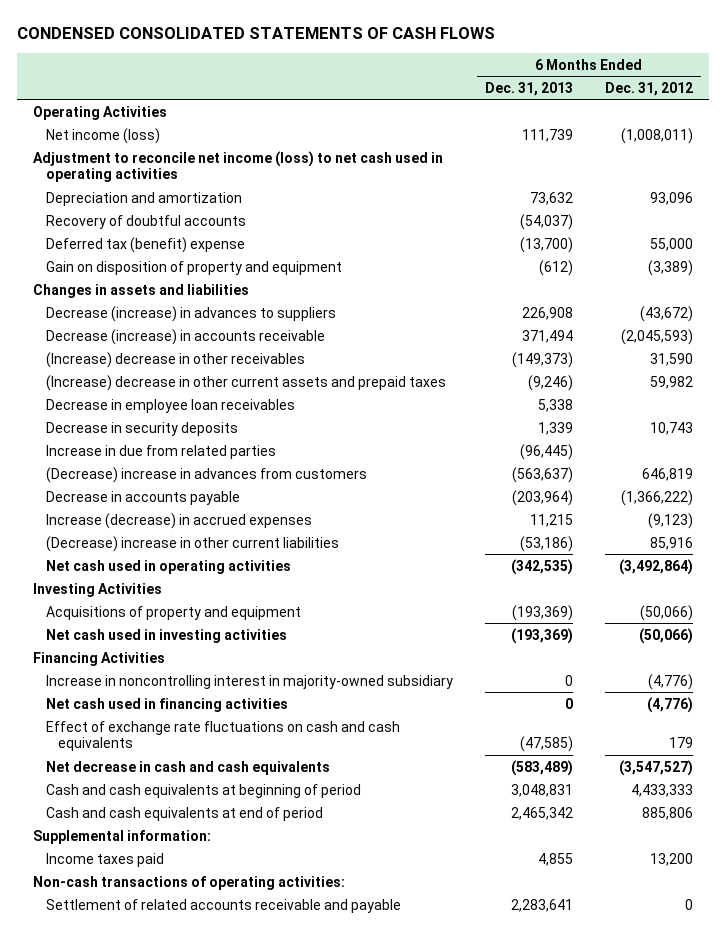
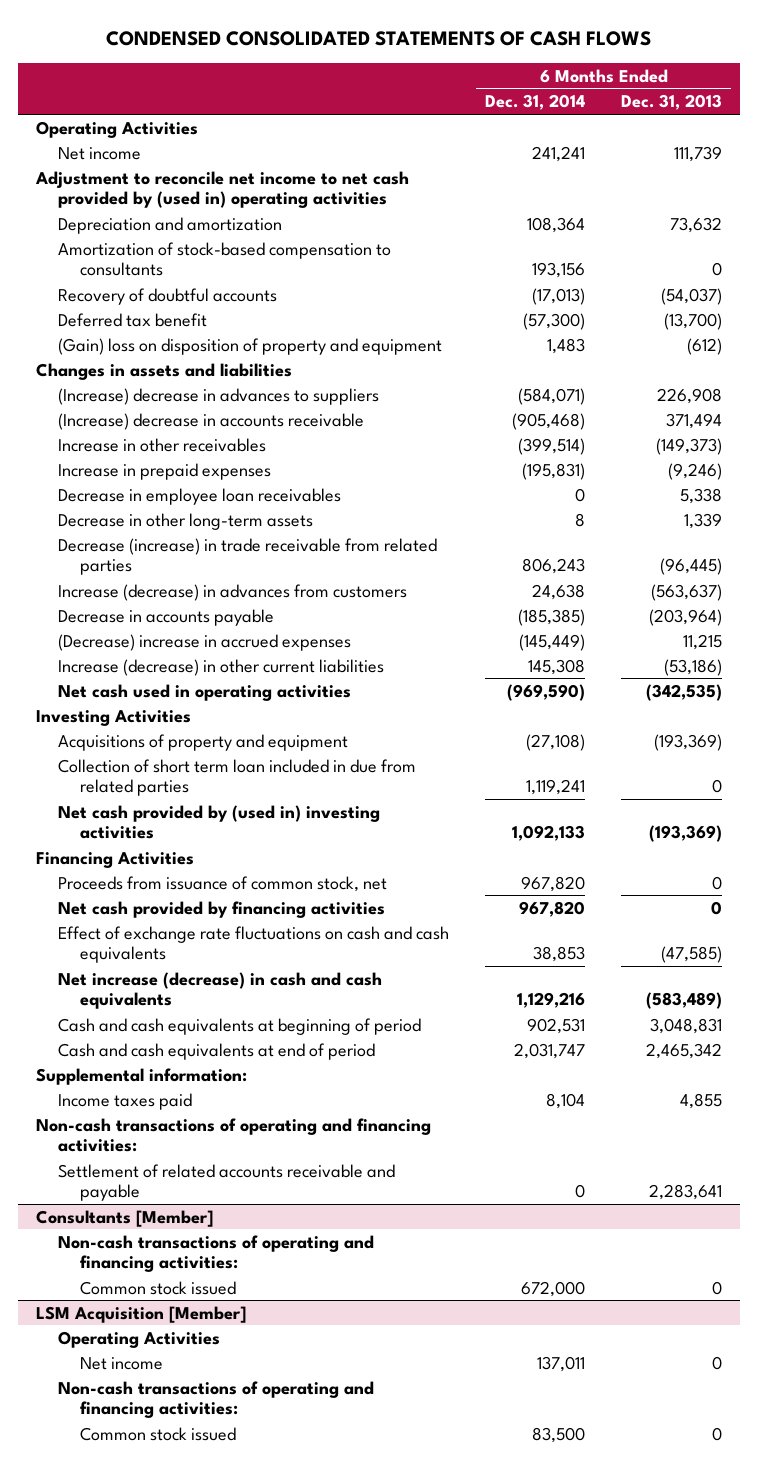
- | 6 Months Ended Dec. 31, 2013 | 6 Months Ended Dec. 31, 2012
+ | 6 Months Ended Dec. 31, 2014 | 6 Months Ended Dec. 31, 2013
- Net income (loss) | 111,739 | (1,008,011)
- Adjustment to reconcile net income (loss) to net cash used in operating activities
+ Net income | 241,241 | 111,739
+ Adjustment to reconcile net income to net cash provided by (used in) operating activities
+ Amortization of stock-based compensation to consultants | 193,156 | 0
- Deferred tax (benefit) expense | (13,700) | 55,000
- Gain on disposition of property and equipment | (612) | (3,389)
+ Deferred tax benefit | (57,300) | (13,700)
+ (Gain) loss on disposition of property and equipment | 1,483 | (612)
- Decrease (increase) in advances to suppliers | 226,908 | (43,672)
- Decrease (increase) in accounts receivable | 371,494 | (2,045,593)
- (Increase) decrease in other receivables | (149,373) | 31,590
- (Increase) decrease in other current assets and prepaid taxes | (9,246) | 59,982
+ (Increase) decrease in advances to suppliers | (584,071) | 226,908
+ (Increase) decrease in accounts receivable | (905,468) | 371,494
+ Increase in other receivables | (399,514) | (149,373)
+ Increase in prepaid expenses | (195,831) | (9,246)
- Decrease in security deposits | 1,339 | 10,743
- Increase in due from related parties | (96,445) |
- (Decrease) increase in advances from customers | (563,637) | 646,819
+ Decrease in other long-term assets | 8 | 1,339
+ Decrease (increase) in trade receivable from related parties | 806,243 | (96,445)
+ Increase (decrease) in advances from customers | 24,638 | (563,637)
- Increase (decrease) in accrued expenses | 11,215 | (9,123)
- (Decrease) increase in other current liabilities | (53,186) | 85,916
+ (Decrease) increase in accrued expenses | (145,449) | 11,215
+ Increase (decrease) in other current liabilities | 145,308 | (53,186)
- Net cash used in investing activities | (193,369) | (50,066)
+ Collection of short term loan included in due from related parties | 1,119,241 | 0
+ Net cash provided by (used in) investing activities | 1,092,133 | (193,369)
- Increase in noncontrolling interest in majority-owned subsidiary | 0 | (4,776)
- Net cash used in financing activities | 0 | (4,776)
+ Proceeds from issuance of common stock, net | 967,820 | 0
+ Net cash provided by financing activities | 967,820 | 0
- Net decrease in cash and cash equivalents | (583,489) | (3,547,527)
+ Net increase (decrease) in cash and cash equivalents | 1,129,216 | (583,489)
- Non-cash transactions of operating activities:
+ Non-cash transactions of operating and financing activities:
+ Consultants [Member]
+ Non-cash transactions of operating and financing activities:
+ Common stock issued | 672,000 | 0
+ LSM Acquisition [Member]
+ Operating Activities
+ Net income | 137,011 | 0
+ Non-cash transactions of operating and financing activities:
+ Common stock issued | 83,500 | 0

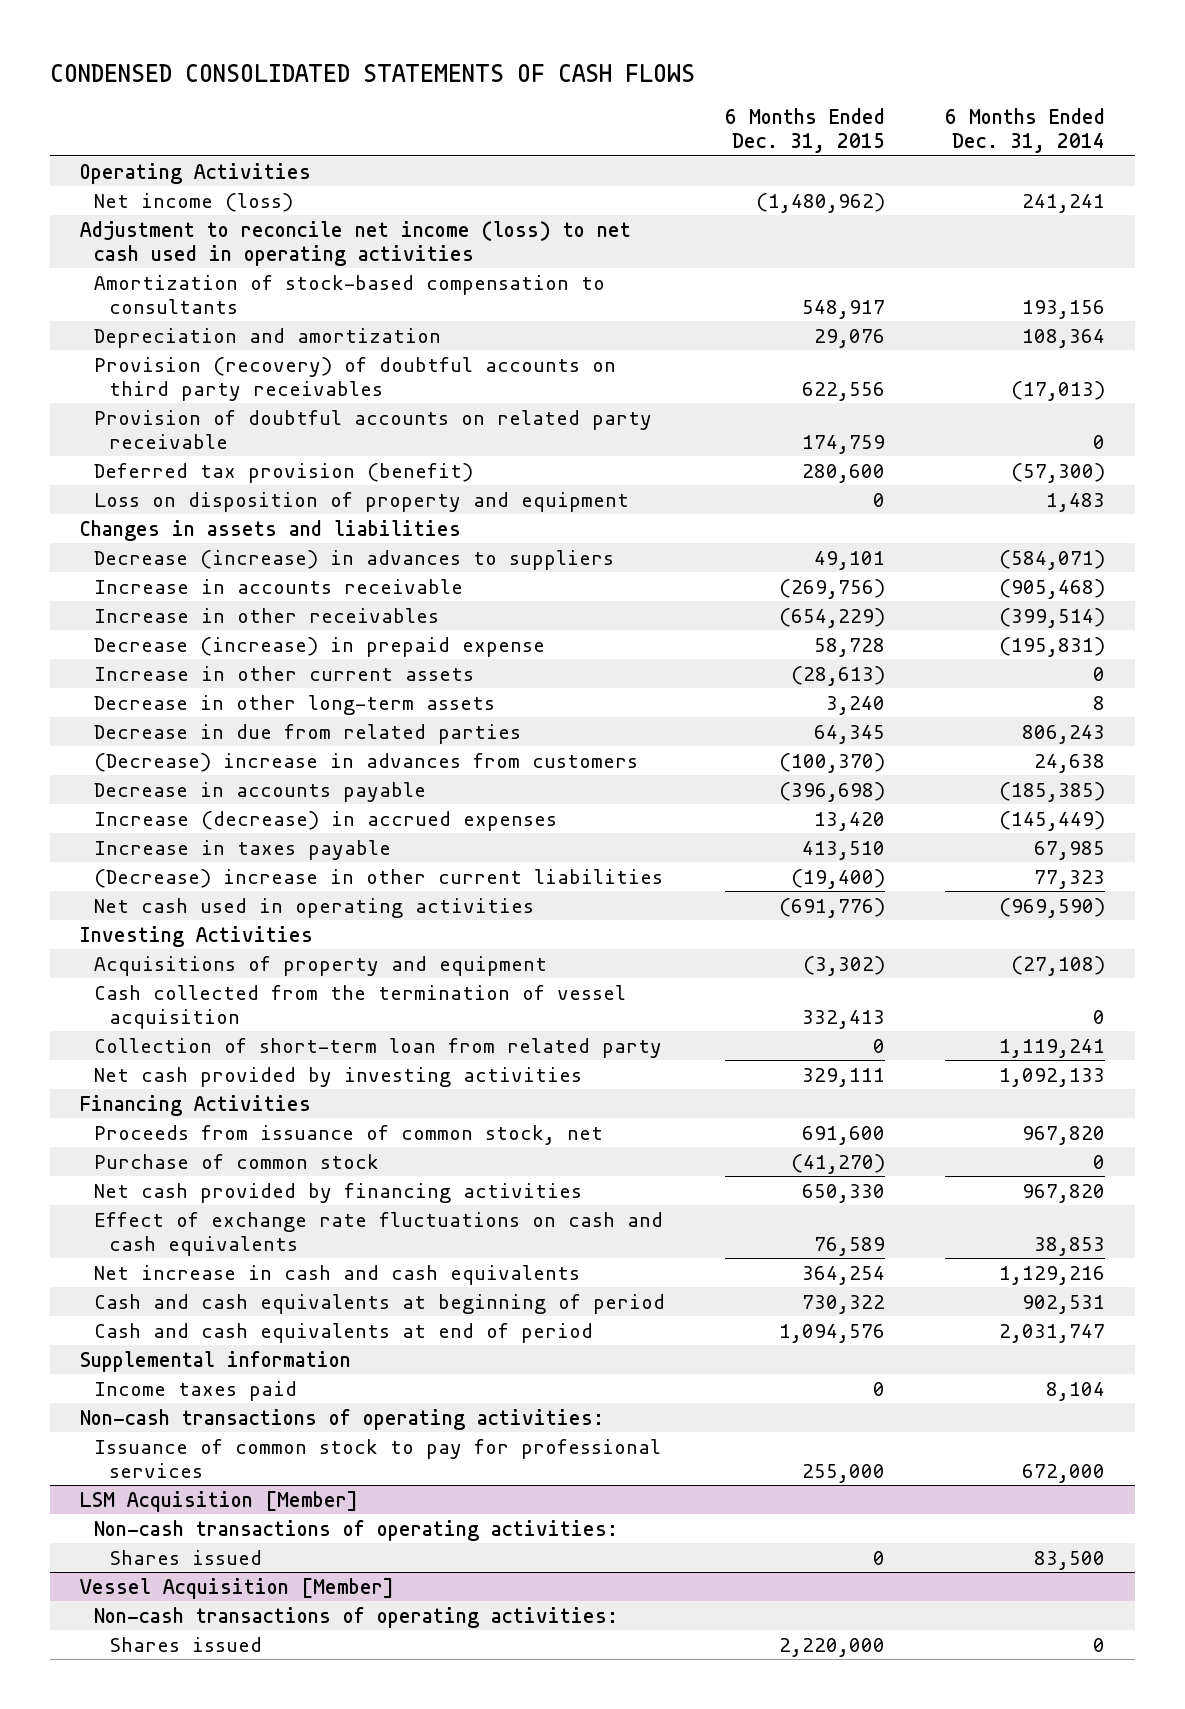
- | 6 Months Ended Dec. 31, 2014 | 6 Months Ended Dec. 31, 2013
+ | 6 Months Ended Dec. 31, 2015 | 6 Months Ended Dec. 31, 2014
- Net income | 241,241 | 111,739
- Adjustment to reconcile net income to net cash provided by (used in) operating activities
+ Net income (loss) | (1,480,962) | 241,241
+ Adjustment to reconcile net income (loss) to net cash used in operating activities
- Recovery of doubtful accounts | (17,013) | (54,037)
- Deferred tax benefit | (57,300) | (13,700)
- (Gain) loss on disposition of property and equipment | 1,483 | (612)
moved down: Depreciation and amortization | 29,076 | 108,364
+ Provision (recovery) of doubtful accounts on third party receivables | 622,556 | (17,013)
+ Provision of doubtful accounts on related party receivable | 174,759 | 0
+ Deferred tax provision (benefit) | 280,600 | (57,300)
+ Loss on disposition of property and equipment | 0 | 1,483
- (Increase) decrease in advances to suppliers | (584,071) | 226,908
- (Increase) decrease in accounts receivable | (905,468) | 371,494
+ Decrease (increase) in advances to suppliers | 49,101 | (584,071)
+ Increase in accounts receivable | (269,756) | (905,468)
- Increase in prepaid expenses | (195,831) | (9,246)
- Decrease in employee loan receivables | 0 | 5,338
+ Decrease (increase) in prepaid expense | 58,728 | (195,831)
+ Increase in other current assets | (28,613) | 0
- Decrease (increase) in trade receivable from related parties | 806,243 | (96,445)
- Increase (decrease) in advances from customers | 24,638 | (563,637)
+ Decrease in due from related parties | 64,345 | 806,243
+ (Decrease) increase in advances from customers | (100,370) | 24,638
- (Decrease) increase in accrued expenses | (145,449) | 11,215
- Increase (decrease) in other current liabilities | 145,308 | (53,186)
+ Increase (decrease) in accrued expenses | 13,420 | (145,449)
+ Increase in taxes payable | 413,510 | 67,985
+ (Decrease) increase in other current liabilities | (19,400) | 77,323
- Collection of short term loan included in due from related parties | 1,119,241 | 0
- Net cash provided by (used in) investing activities | 1,092,133 | (193,369)
+ Cash collected from the termination of vessel acquisition | 332,413 | 0
+ Collection of short-term loan from related party | 0 | 1,119,241
+ Net cash provided by investing activities | 329,111 | 1,092,133
+ Purchase of common stock | (41,270) | 0
- Net increase (decrease) in cash and cash equivalents | 1,129,216 | (583,489)
+ Net increase in cash and cash equivalents | 364,254 | 1,129,216
- Supplemental information:
+ Supplemental information
- Non-cash transactions of operating and financing activities:
- Settlement of related accounts receivable and payable | 0 | 2,283,641
- Consultants [Member]
- Non-cash transactions of operating and financing activities:
- Common stock issued | 672,000 | 0
+ Non-cash transactions of operating activities:
+ Issuance of common stock to pay for professional services | 255,000 | 672,000
@ LSM Acquisition [Member]
- Operating Activities
- Net income | 137,011 | 0
- Non-cash transactions of operating and financing activities:
- Common stock issued | 83,500 | 0
+ Non-cash transactions of operating activities:
+ Shares issued | 0 | 83,500
+ Vessel Acquisition [Member]
+ Non-cash transactions of operating activities:
+ Shares issued | 2,220,000 | 0

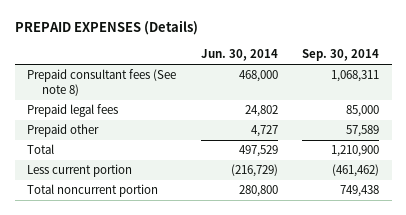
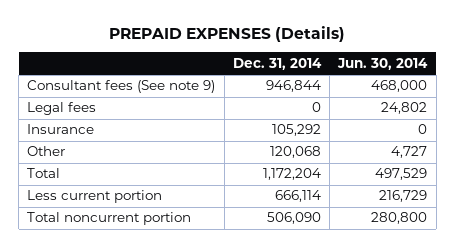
- | Jun. 30, 2014 | Sep. 30, 2014
+ | Dec. 31, 2014 | Jun. 30, 2014
- Prepaid consultant fees (See note 8) | 468,000 | 1,068,311
- Prepaid legal fees | 24,802 | 85,000
- Prepaid other | 4,727 | 57,589
+ Consultant fees (See note 9) | 946,844 | 468,000
+ Legal fees | 0 | 24,802
+ Insurance | 105,292 | 0
+ Other | 120,068 | 4,727
- Less current portion | (216,729) | (461,462)
+ Less current portion | 666,114 | 216,729

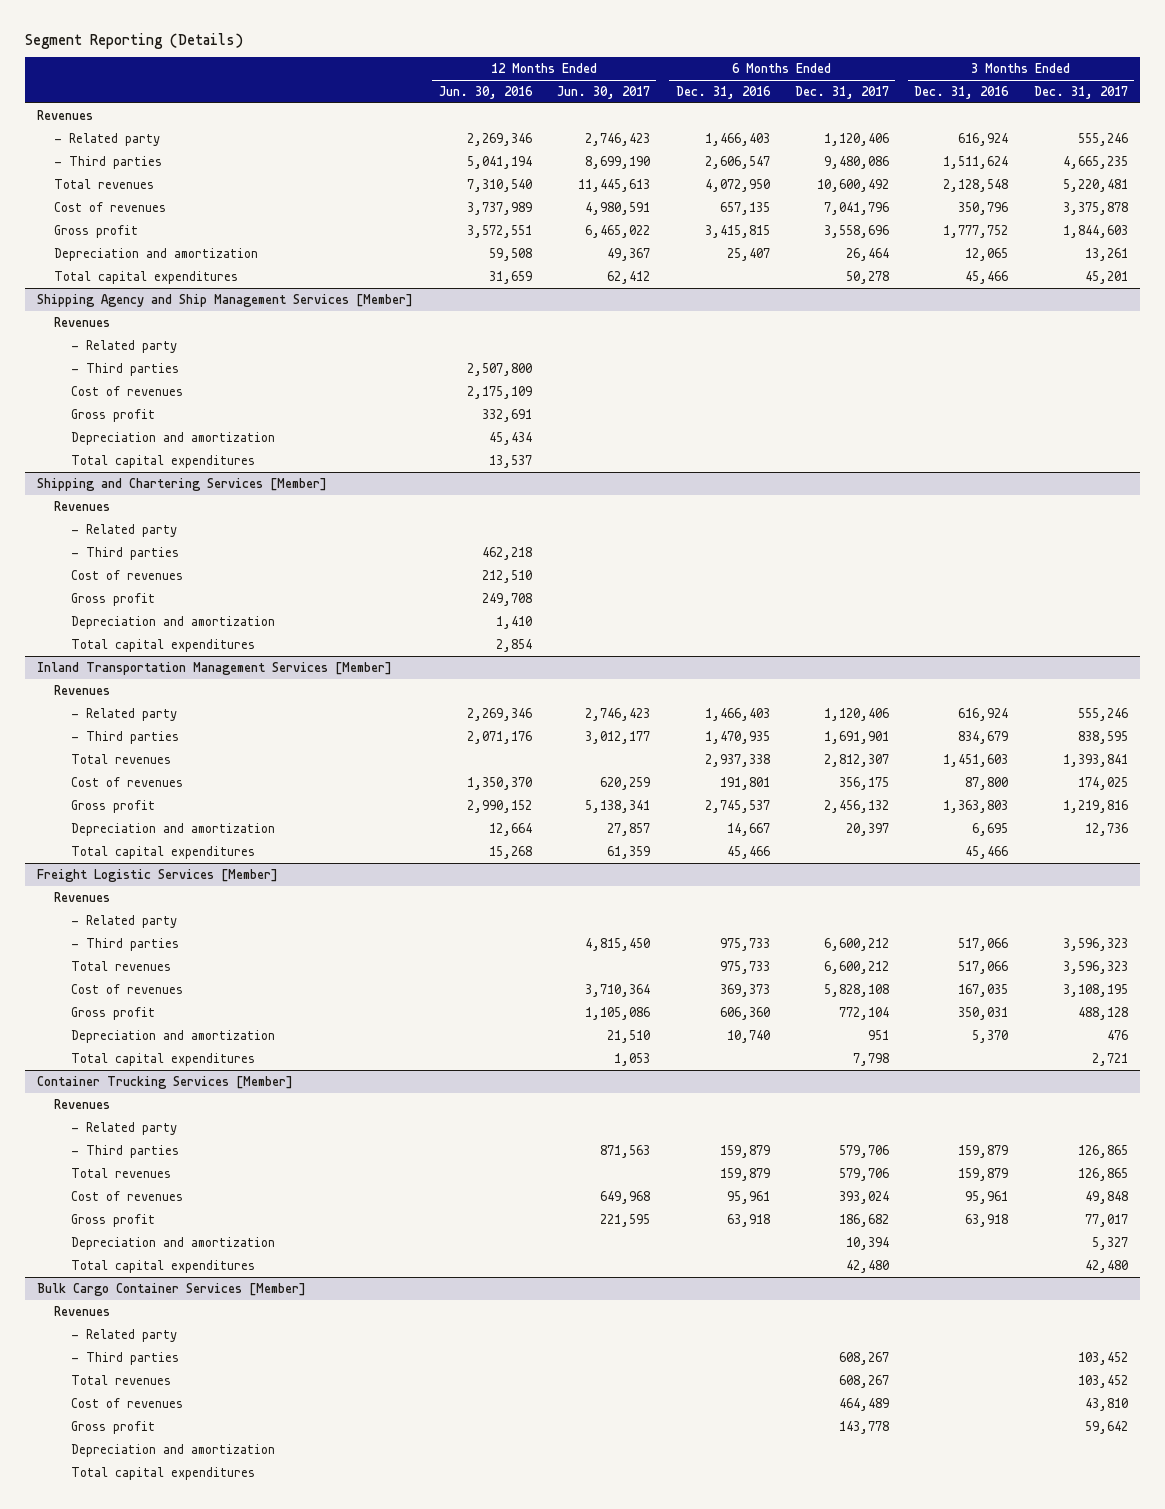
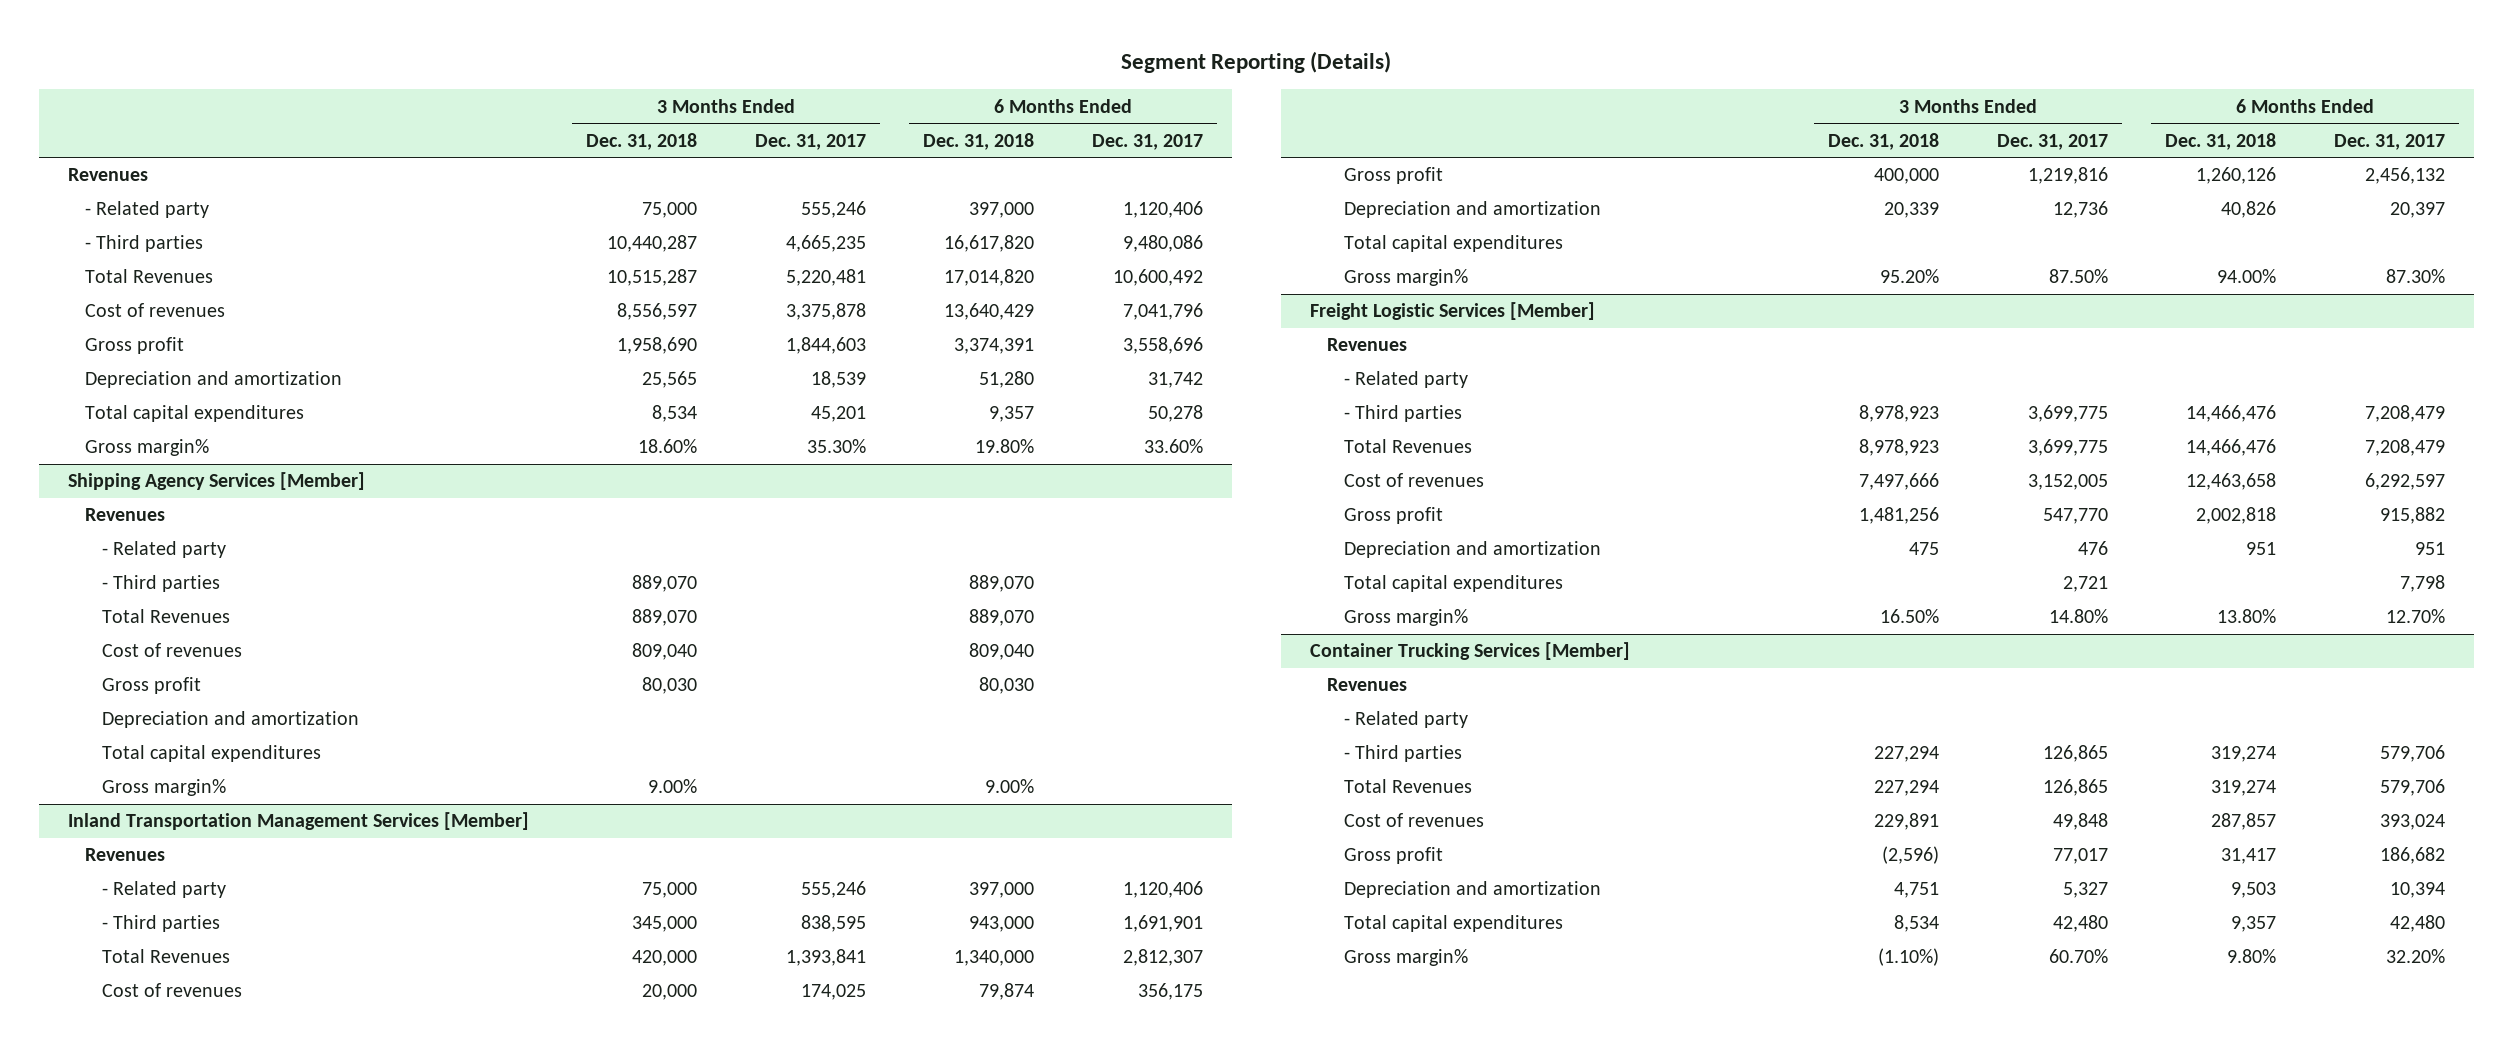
- | 12 Months Ended Jun. 30, 2016 | 12 Months Ended Jun. 30, 2017 | 6 Months Ended Dec. 31, 2016 | 6 Months Ended Dec. 31, 2017 | 3 Months Ended Dec. 31, 2016 | 3 Months Ended Dec. 31, 2017
+ | 3 Months Ended Dec. 31, 2018 | 3 Months Ended Dec. 31, 2017 | 6 Months Ended Dec. 31, 2018 | 6 Months Ended Dec. 31, 2017
- Total revenues | 7,310,540 | 11,445,613 | 4,072,950 | 10,600,492 | 2,128,548 | 5,220,481
+ Total Revenues | 10,515,287 | 5,220,481 | 17,014,820 | 10,600,492
- Depreciation and amortization | 59,508 | 49,367 | 25,407 | 26,464 | 12,065 | 13,261
+ Depreciation and amortization | 25,565 | 18,539 | 51,280 | 31,742
- Shipping Agency and Ship Management Services [Member]
- Revenues
- - Related party
- - Third parties | 2,507,800 | | | | |
- Cost of revenues | 2,175,109 | | | | |
- Gross profit | 332,691 | | | | |
- Depreciation and amortization | 45,434 | | | | |
- Total capital expenditures | 13,537 | | | | |
- Shipping and Chartering Services [Member]
+ Gross margin% | 18.60% | 35.30% | 19.80% | 33.60%
+ Shipping Agency Services [Member]
+ Total Revenues | 889,070 | | 889,070 |
+ Gross margin% | 9.00% | | 9.00% |
@ Inland Transportation Management Services [Member]
- Total revenues | | | 2,937,338 | 2,812,307 | 1,451,603 | 1,393,841
+ Total Revenues | 420,000 | 1,393,841 | 1,340,000 | 2,812,307
+ Gross margin% | 95.20% | 87.50% | 94.00% | 87.30%
@ Freight Logistic Services [Member]
- - Third parties | | 4,815,450 | 975,733 | 6,600,212 | 517,066 | 3,596,323
- Total revenues | | | 975,733 | 6,600,212 | 517,066 | 3,596,323
- Cost of revenues | | 3,710,364 | 369,373 | 5,828,108 | 167,035 | 3,108,195
- Gross profit | | 1,105,086 | 606,360 | 772,104 | 350,031 | 488,128
+ - Third parties | 8,978,923 | 3,699,775 | 14,466,476 | 7,208,479
+ Total Revenues | 8,978,923 | 3,699,775 | 14,466,476 | 7,208,479
+ Cost of revenues | 7,497,666 | 3,152,005 | 12,463,658 | 6,292,597
+ Gross profit | 1,481,256 | 547,770 | 2,002,818 | 915,882
+ Gross margin% | 16.50% | 14.80% | 13.80% | 12.70%
@ Container Trucking Services [Member]
- Total revenues | | | 159,879 | 579,706 | 159,879 | 126,865
+ Total Revenues | 227,294 | 126,865 | 319,274 | 579,706
- Bulk Cargo Container Services [Member]
- Revenues
- - Related party
- - Third parties | | | | 608,267 | | 103,452
- Total revenues | | | | 608,267 | | 103,452
- Cost of revenues | | | | 464,489 | | 43,810
- Gross profit | | | | 143,778 | | 59,642
- Depreciation and amortization
- Total capital expenditures
@ Container Trucking Services [Member]
+ Gross margin% | (1.10%) | 60.70% | 9.80% | 32.20%

